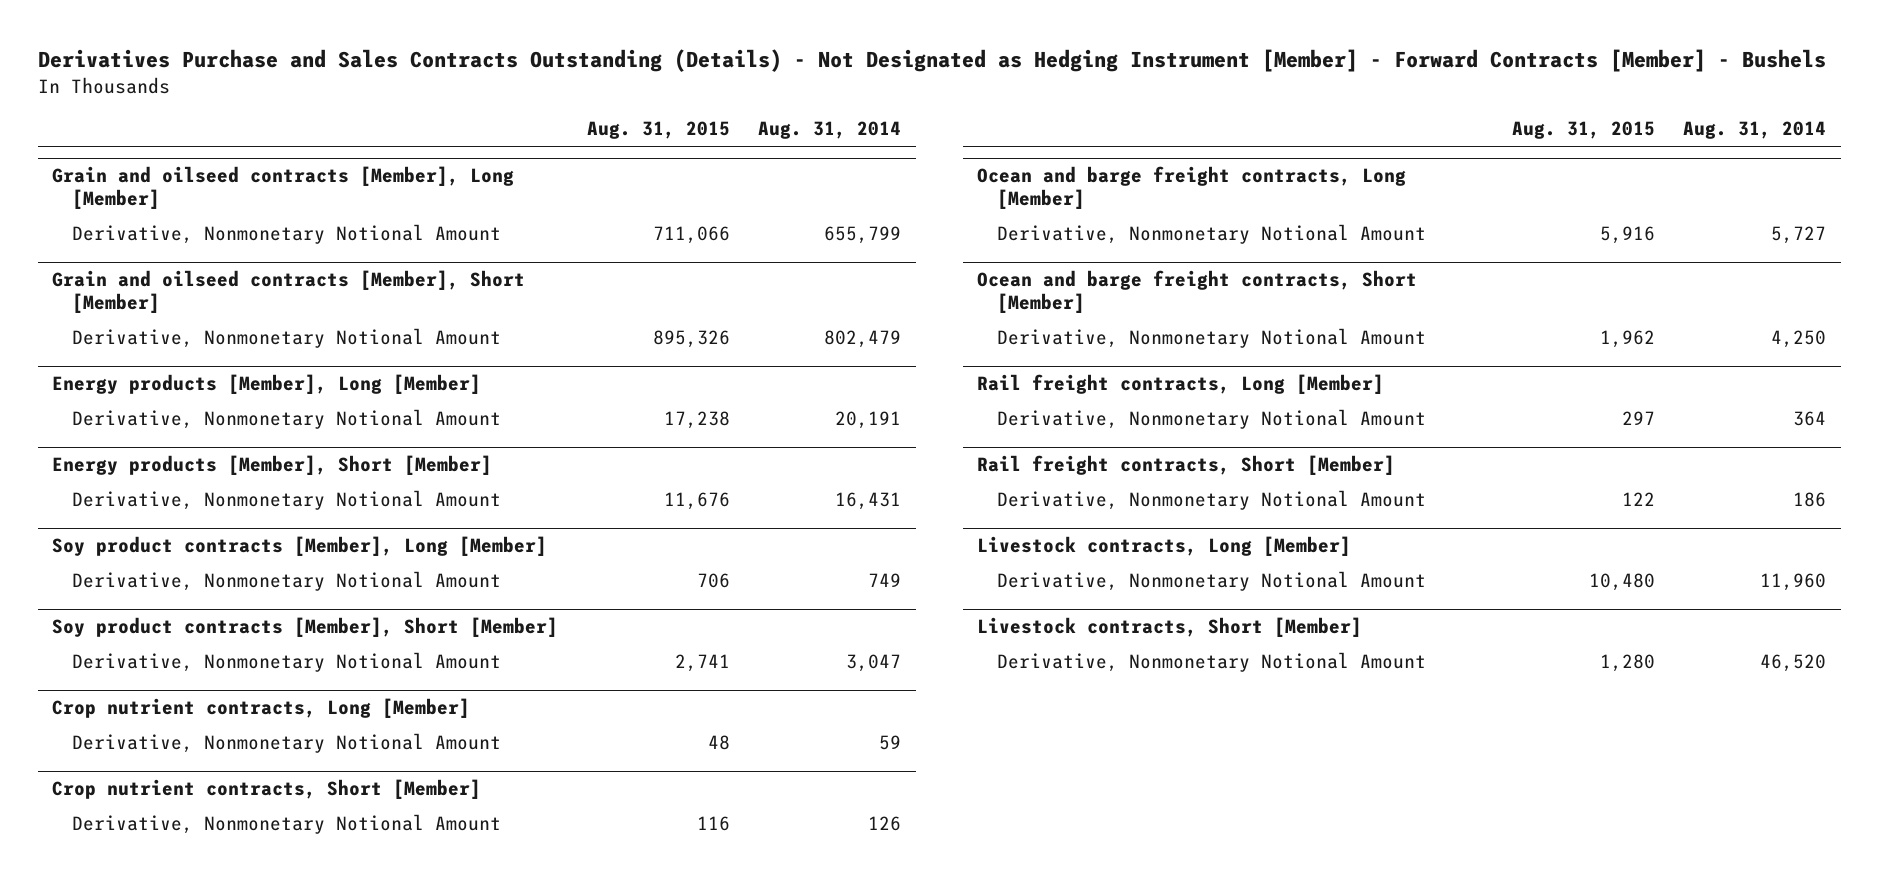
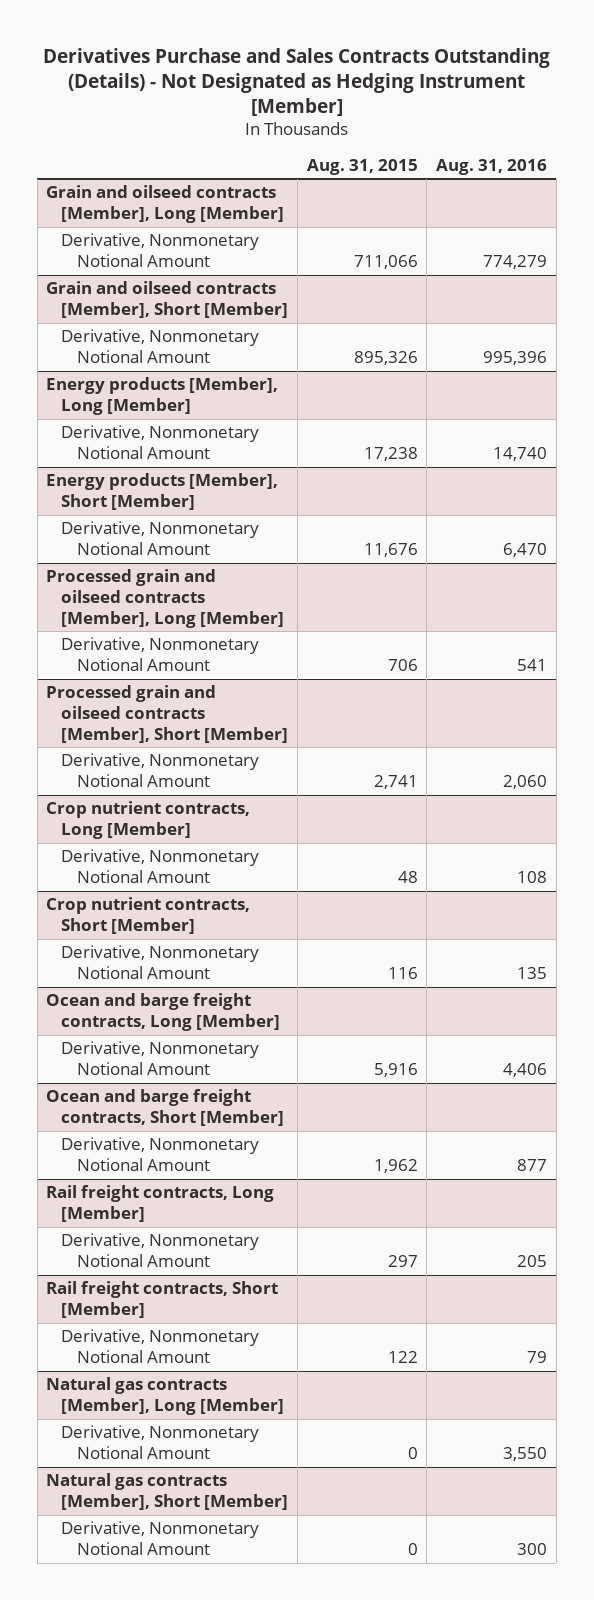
- Derivatives Purchase and Sales Contracts Outstanding (Details) - Not Designated as Hedging Instrument [Member] - Forward Contracts [Member] - Bushels
+ Derivatives Purchase and Sales Contracts Outstanding (Details) - Not Designated as Hedging Instrument [Member]
- | Aug. 31, 2015 | Aug. 31, 2014
+ | Aug. 31, 2015 | Aug. 31, 2016
- Soy product contracts [Member], Long [Member]
+ Processed grain and oilseed contracts [Member], Long [Member]
- Soy product contracts [Member], Short [Member]
+ Processed grain and oilseed contracts [Member], Short [Member]
- Livestock contracts, Long [Member]
- Derivative, Nonmonetary Notional Amount | 10,480 | 11,960
- Livestock contracts, Short [Member]
- Derivative, Nonmonetary Notional Amount | 1,280 | 46,520
+ Natural gas contracts [Member], Long [Member]
+ Derivative, Nonmonetary Notional Amount | 0 | 3,550
+ Natural gas contracts [Member], Short [Member]
+ Derivative, Nonmonetary Notional Amount | 0 | 300

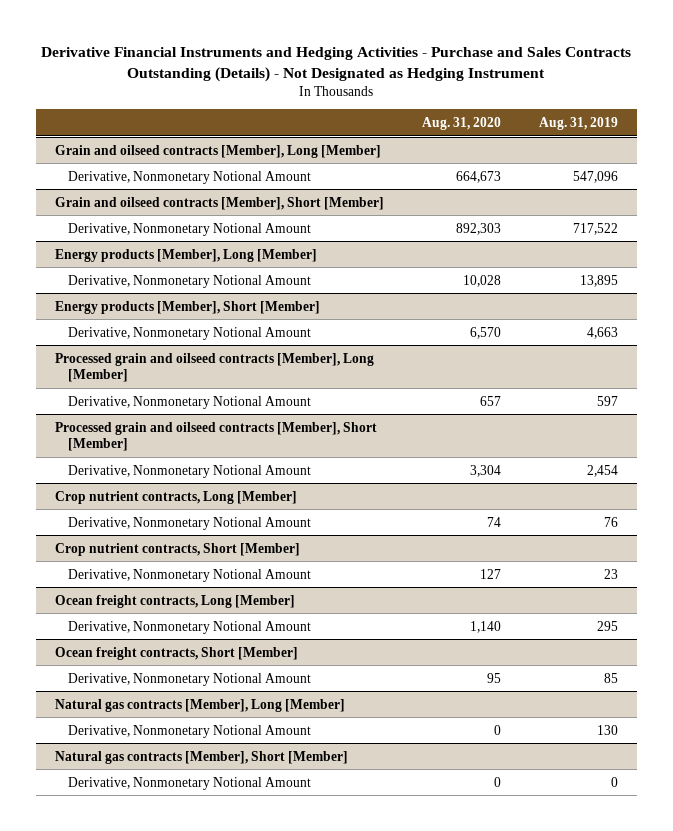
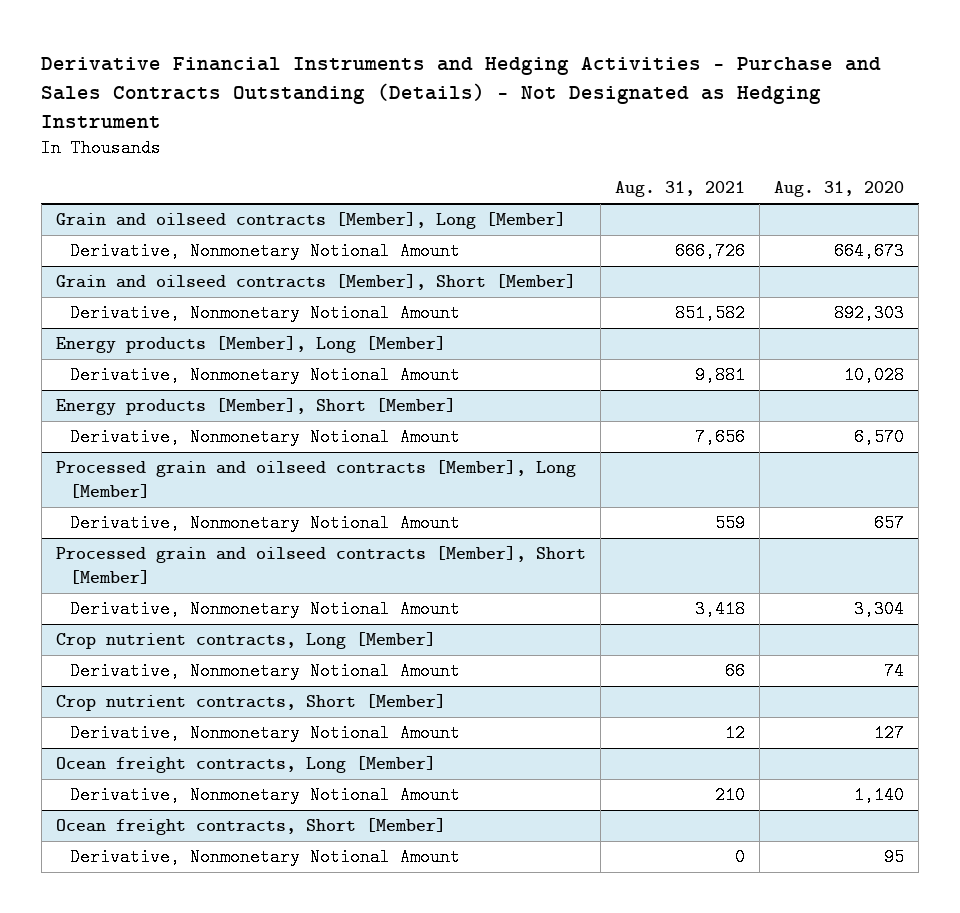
- | Aug. 31, 2020 | Aug. 31, 2019
+ | Aug. 31, 2021 | Aug. 31, 2020
- Natural gas contracts [Member], Long [Member]
- Derivative, Nonmonetary Notional Amount | 0 | 130
- Natural gas contracts [Member], Short [Member]
- Derivative, Nonmonetary Notional Amount | 0 | 0

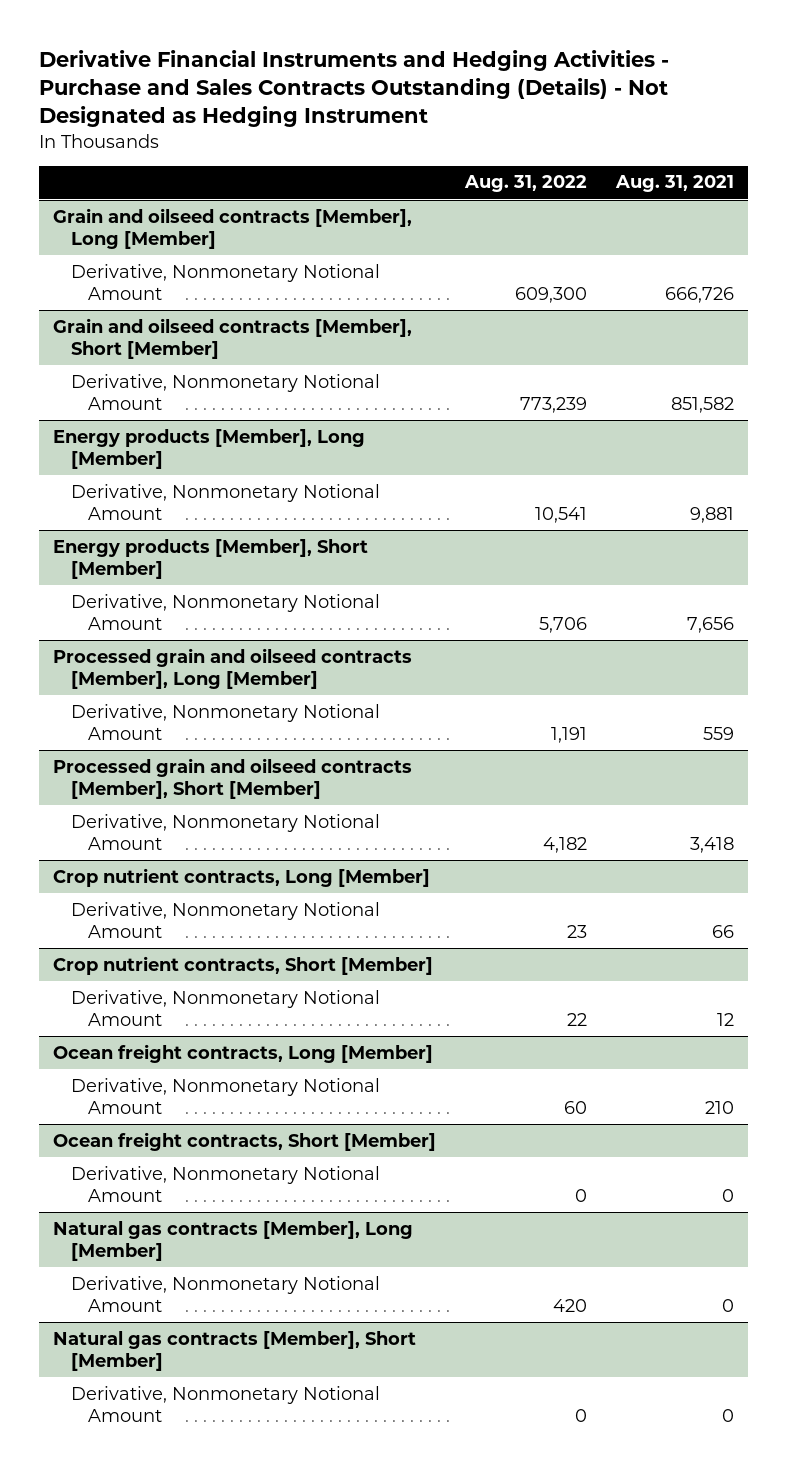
- | Aug. 31, 2021 | Aug. 31, 2020
+ | Aug. 31, 2022 | Aug. 31, 2021
+ Natural gas contracts [Member], Long [Member]
+ Derivative, Nonmonetary Notional Amount | 420 | 0
+ Natural gas contracts [Member], Short [Member]
+ Derivative, Nonmonetary Notional Amount | 0 | 0

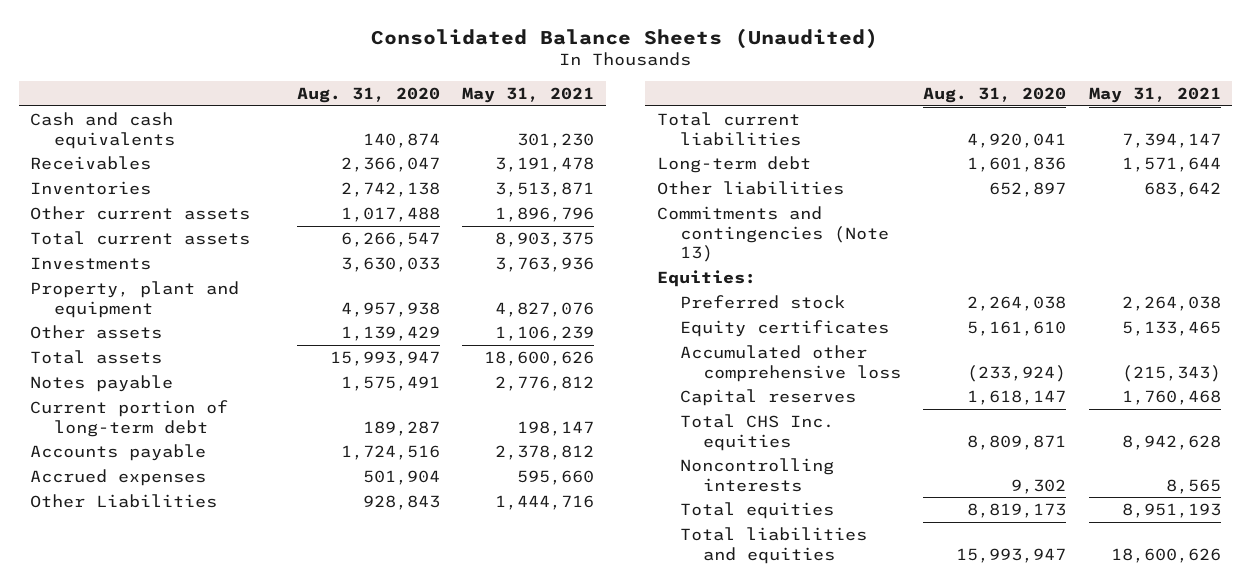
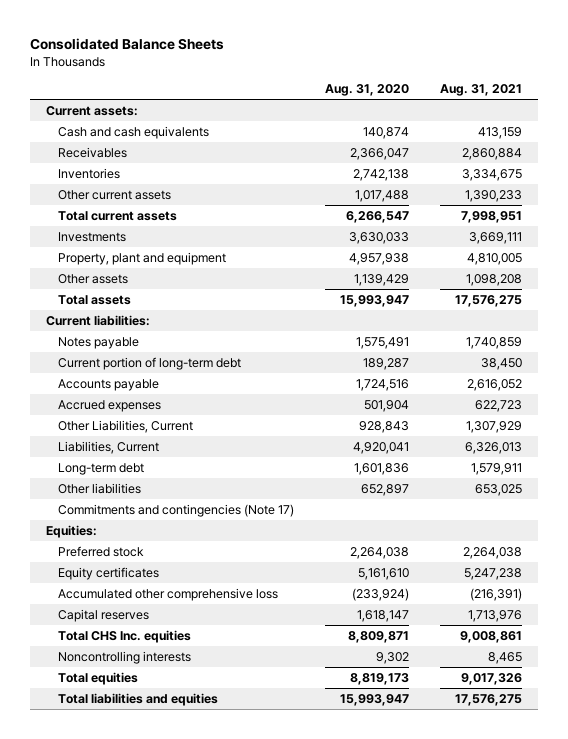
- Consolidated Balance Sheets (Unaudited)
+ Consolidated Balance Sheets
- | Aug. 31, 2020 | May 31, 2021
+ | Aug. 31, 2020 | Aug. 31, 2021
+ Current assets:
+ Current liabilities:
- Other Liabilities | 928,843 | 1,444,716
- Total current liabilities | 4,920,041 | 7,394,147
+ Other Liabilities, Current | 928,843 | 1,307,929
+ Liabilities, Current | 4,920,041 | 6,326,013
- Commitments and contingencies (Note 13)
+ Commitments and contingencies (Note 17)

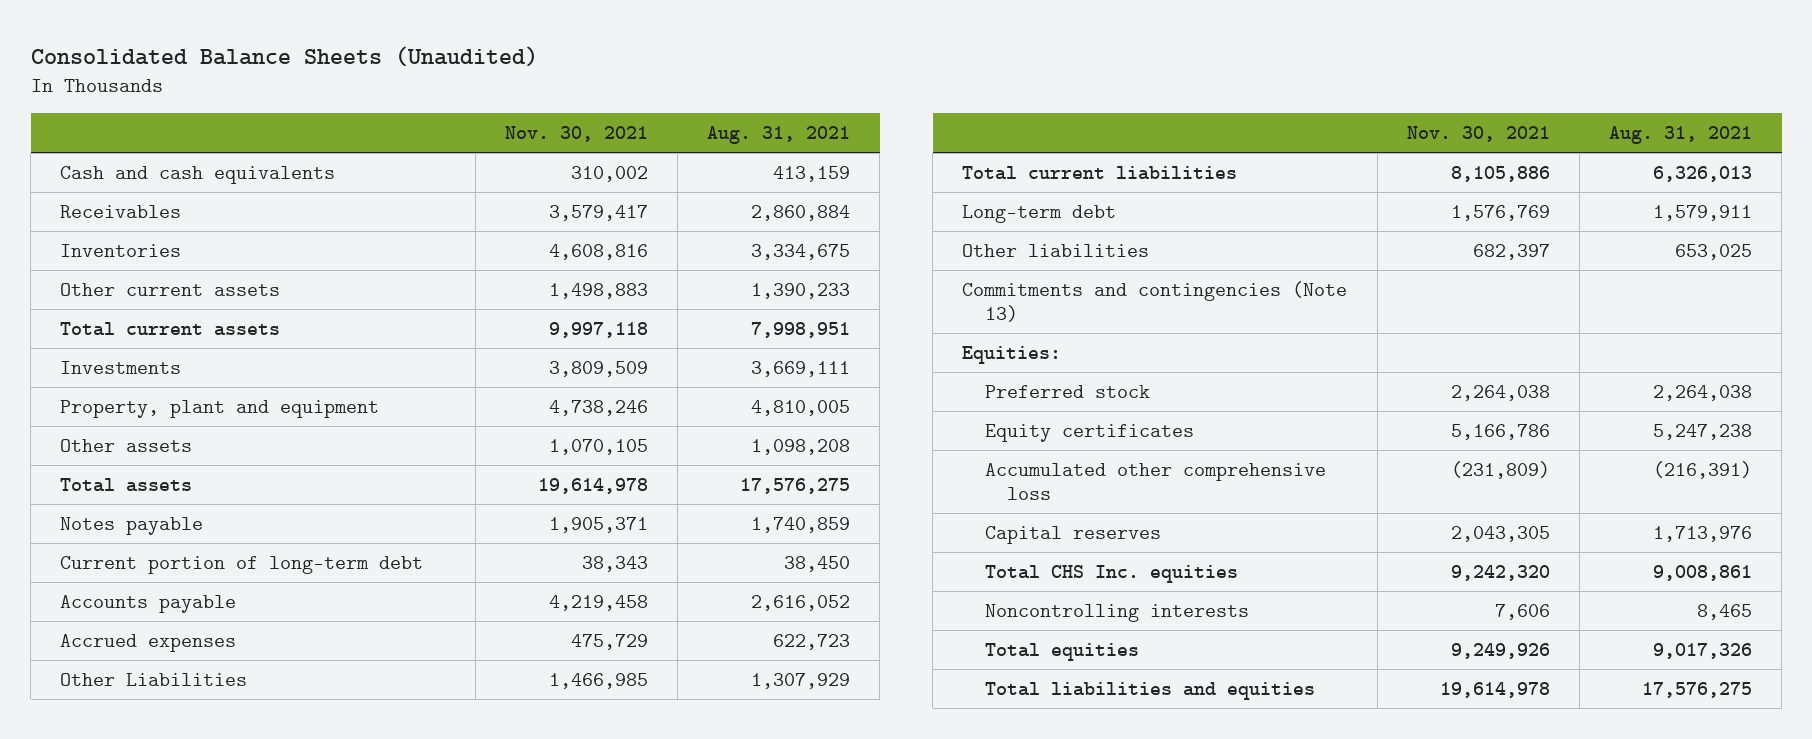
- Consolidated Balance Sheets
+ Consolidated Balance Sheets (Unaudited)
- | Aug. 31, 2020 | Aug. 31, 2021
+ | Nov. 30, 2021 | Aug. 31, 2021
- Current assets:
- Current liabilities:
- Other Liabilities, Current | 928,843 | 1,307,929
- Liabilities, Current | 4,920,041 | 6,326,013
+ Other Liabilities | 1,466,985 | 1,307,929
+ Total current liabilities | 8,105,886 | 6,326,013
- Commitments and contingencies (Note 17)
+ Commitments and contingencies (Note 13)

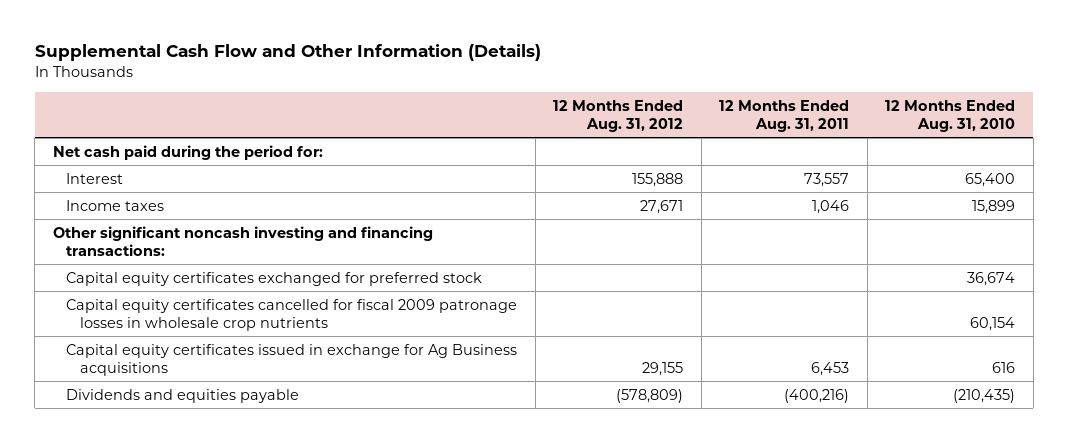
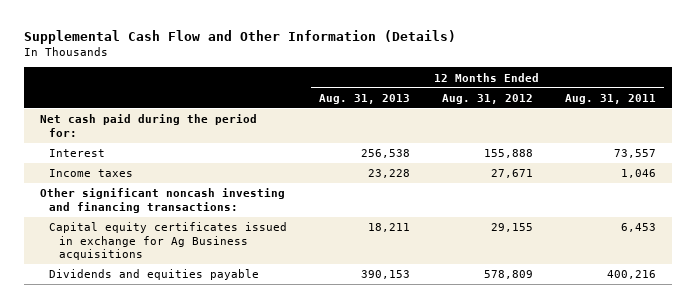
- | 12 Months Ended Aug. 31, 2012 | 12 Months Ended Aug. 31, 2011 | 12 Months Ended Aug. 31, 2010
+ | 12 Months Ended Aug. 31, 2013 | 12 Months Ended Aug. 31, 2012 | 12 Months Ended Aug. 31, 2011
- Capital equity certificates exchanged for preferred stock | | | 36,674
- Capital equity certificates cancelled for fiscal 2009 patronage losses in wholesale crop nutrients | | | 60,154
- Dividends and equities payable | (578,809) | (400,216) | (210,435)
+ Dividends and equities payable | 390,153 | 578,809 | 400,216

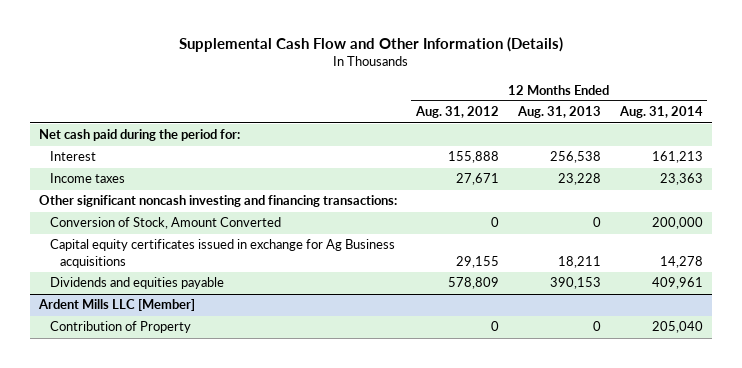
- | 12 Months Ended Aug. 31, 2013 | 12 Months Ended Aug. 31, 2012 | 12 Months Ended Aug. 31, 2011
+ | 12 Months Ended Aug. 31, 2012 | 12 Months Ended Aug. 31, 2013 | 12 Months Ended Aug. 31, 2014
+ Conversion of Stock, Amount Converted | 0 | 0 | 200,000
+ Ardent Mills LLC [Member]
+ Contribution of Property | 0 | 0 | 205,040

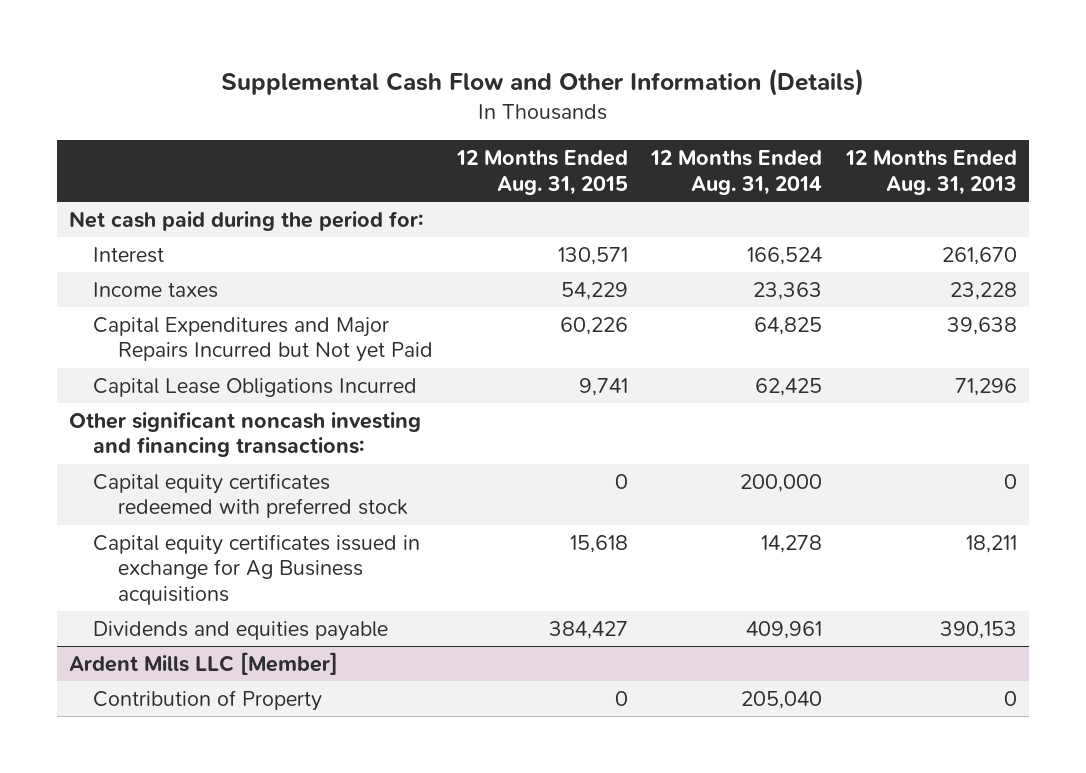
- | 12 Months Ended Aug. 31, 2012 | 12 Months Ended Aug. 31, 2013 | 12 Months Ended Aug. 31, 2014
+ | 12 Months Ended Aug. 31, 2015 | 12 Months Ended Aug. 31, 2014 | 12 Months Ended Aug. 31, 2013
- Interest | 155,888 | 256,538 | 161,213
+ Interest | 130,571 | 166,524 | 261,670
+ Capital Expenditures and Major Repairs Incurred but Not yet Paid | 60,226 | 64,825 | 39,638
+ Capital Lease Obligations Incurred | 9,741 | 62,425 | 71,296
- Conversion of Stock, Amount Converted | 0 | 0 | 200,000
+ Capital equity certificates redeemed with preferred stock | 0 | 200,000 | 0

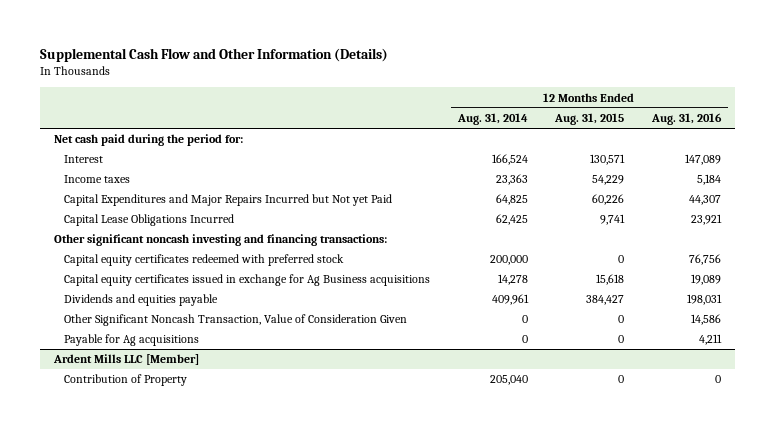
- | 12 Months Ended Aug. 31, 2015 | 12 Months Ended Aug. 31, 2014 | 12 Months Ended Aug. 31, 2013
+ | 12 Months Ended Aug. 31, 2014 | 12 Months Ended Aug. 31, 2015 | 12 Months Ended Aug. 31, 2016
+ Other Significant Noncash Transaction, Value of Consideration Given | 0 | 0 | 14,586
+ Payable for Ag acquisitions | 0 | 0 | 4,211

